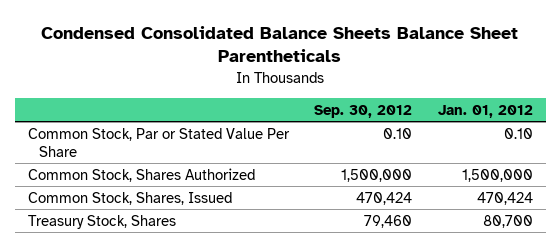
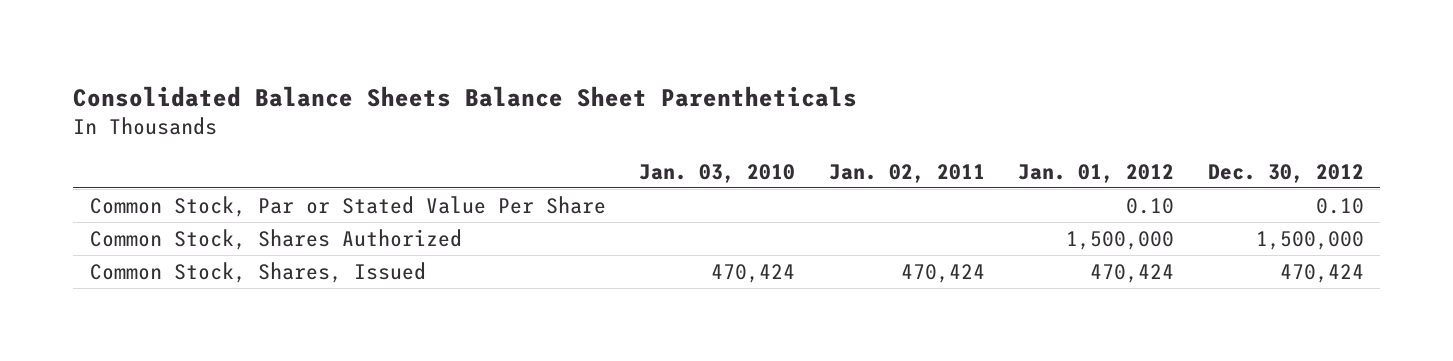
- Condensed Consolidated Balance Sheets Balance Sheet Parentheticals
+ Consolidated Balance Sheets Balance Sheet Parentheticals
- | Sep. 30, 2012 | Jan. 01, 2012
+ | Jan. 03, 2010 | Jan. 02, 2011 | Jan. 01, 2012 | Dec. 30, 2012
- Treasury Stock, Shares | 79,460 | 80,700

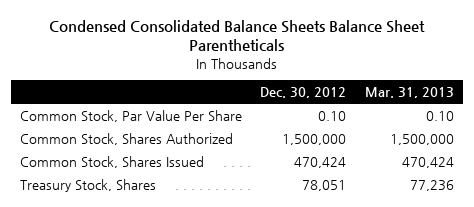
- Consolidated Balance Sheets Balance Sheet Parentheticals
+ Condensed Consolidated Balance Sheets Balance Sheet Parentheticals
- | Jan. 03, 2010 | Jan. 02, 2011 | Jan. 01, 2012 | Dec. 30, 2012
+ | Dec. 30, 2012 | Mar. 31, 2013
- Common Stock, Par or Stated Value Per Share | | | 0.10 | 0.10
+ Common Stock, Par Value Per Share | 0.10 | 0.10
- Common Stock, Shares, Issued | 470,424 | 470,424 | 470,424 | 470,424
+ Common Stock, Shares Issued | 470,424 | 470,424
+ Treasury Stock, Shares | 78,051 | 77,236

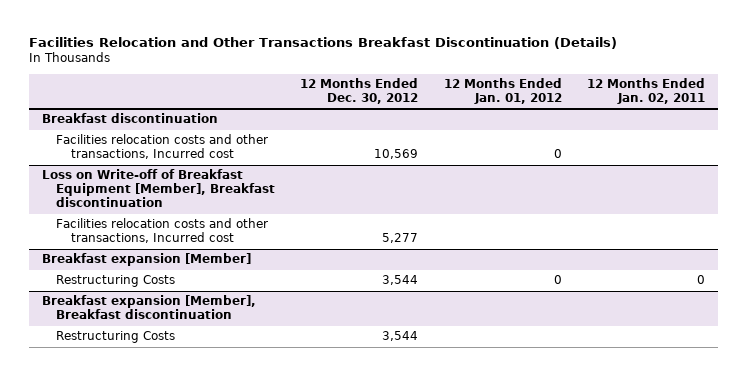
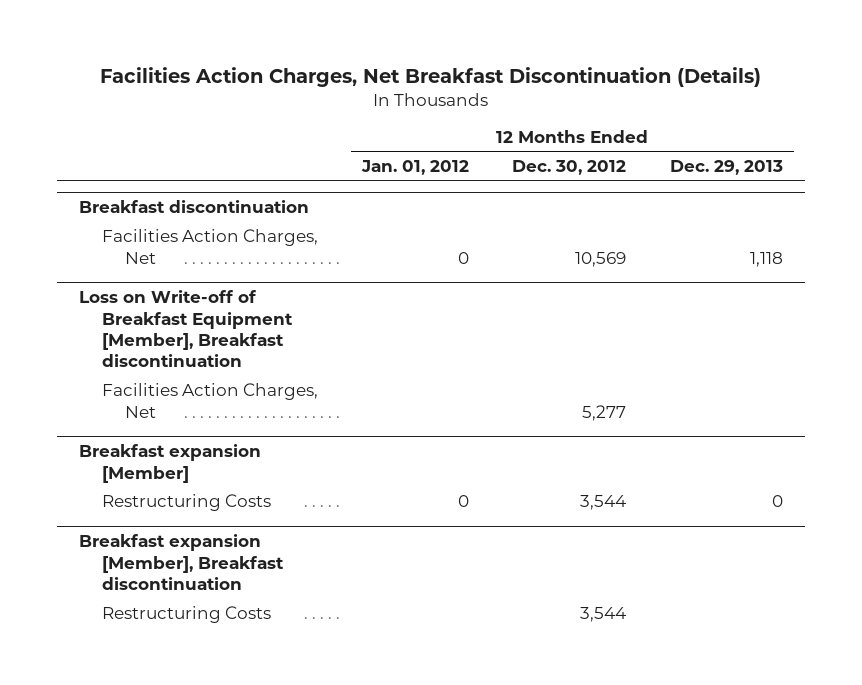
- Facilities Relocation and Other Transactions Breakfast Discontinuation (Details)
+ Facilities Action Charges, Net Breakfast Discontinuation (Details)
- | 12 Months Ended Dec. 30, 2012 | 12 Months Ended Jan. 01, 2012 | 12 Months Ended Jan. 02, 2011
+ | 12 Months Ended Jan. 01, 2012 | 12 Months Ended Dec. 30, 2012 | 12 Months Ended Dec. 29, 2013
@ Breakfast discontinuation
- Facilities relocation costs and other transactions, Incurred cost | 10,569 | 0 |
+ Facilities Action Charges, Net | 0 | 10,569 | 1,118
@ Loss on Write-off of Breakfast Equipment [Member], Breakfast discontinuation
- Facilities relocation costs and other transactions, Incurred cost | 5,277 | |
+ Facilities Action Charges, Net | | 5,277 |

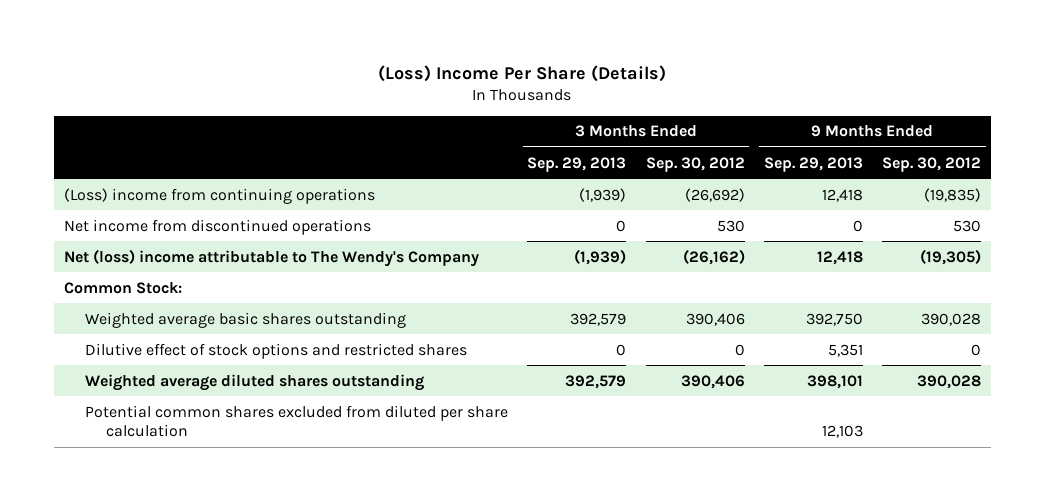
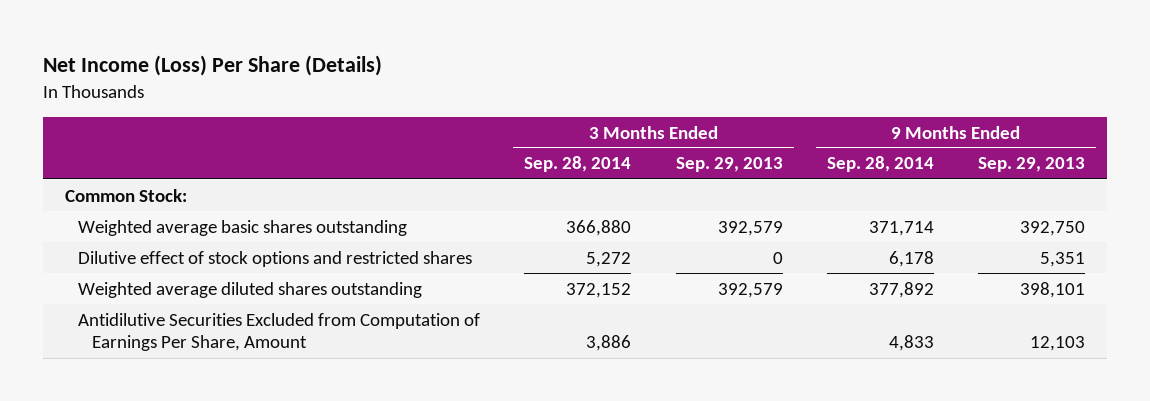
- (Loss) Income Per Share (Details)
+ Net Income (Loss) Per Share (Details)
- | 3 Months Ended Sep. 29, 2013 | 3 Months Ended Sep. 30, 2012 | 9 Months Ended Sep. 29, 2013 | 9 Months Ended Sep. 30, 2012
+ | 3 Months Ended Sep. 28, 2014 | 3 Months Ended Sep. 29, 2013 | 9 Months Ended Sep. 28, 2014 | 9 Months Ended Sep. 29, 2013
- (Loss) income from continuing operations | (1,939) | (26,692) | 12,418 | (19,835)
- Net income from discontinued operations | 0 | 530 | 0 | 530
- Net (loss) income attributable to The Wendy's Company | (1,939) | (26,162) | 12,418 | (19,305)
- Potential common shares excluded from diluted per share calculation | | | 12,103 |
+ Antidilutive Securities Excluded from Computation of Earnings Per Share, Amount | 3,886 | | 4,833 | 12,103

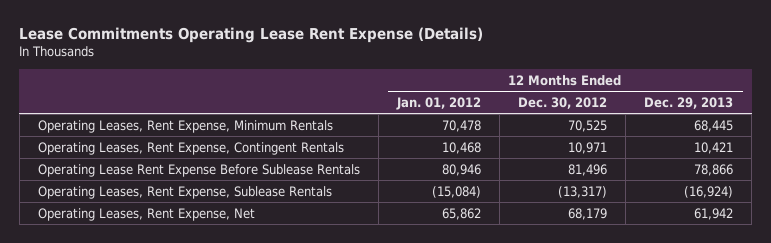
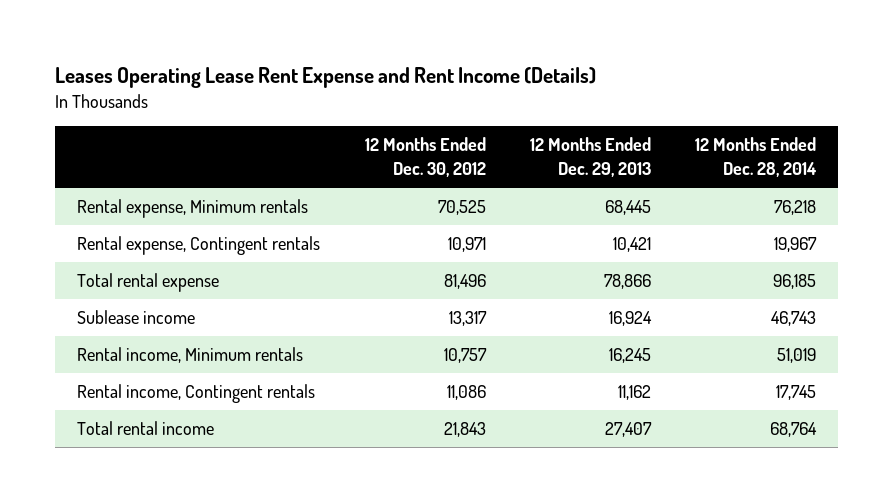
- Lease Commitments Operating Lease Rent Expense (Details)
+ Leases Operating Lease Rent Expense and Rent Income (Details)
- | 12 Months Ended Jan. 01, 2012 | 12 Months Ended Dec. 30, 2012 | 12 Months Ended Dec. 29, 2013
+ | 12 Months Ended Dec. 30, 2012 | 12 Months Ended Dec. 29, 2013 | 12 Months Ended Dec. 28, 2014
- Operating Leases, Rent Expense, Minimum Rentals | 70,478 | 70,525 | 68,445
- Operating Leases, Rent Expense, Contingent Rentals | 10,468 | 10,971 | 10,421
- Operating Lease Rent Expense Before Sublease Rentals | 80,946 | 81,496 | 78,866
- Operating Leases, Rent Expense, Sublease Rentals | (15,084) | (13,317) | (16,924)
- Operating Leases, Rent Expense, Net | 65,862 | 68,179 | 61,942
+ Rental expense, Minimum rentals | 70,525 | 68,445 | 76,218
+ Rental expense, Contingent rentals | 10,971 | 10,421 | 19,967
+ Total rental expense | 81,496 | 78,866 | 96,185
+ Sublease income | 13,317 | 16,924 | 46,743
+ Rental income, Minimum rentals | 10,757 | 16,245 | 51,019
+ Rental income, Contingent rentals | 11,086 | 11,162 | 17,745
+ Total rental income | 21,843 | 27,407 | 68,764

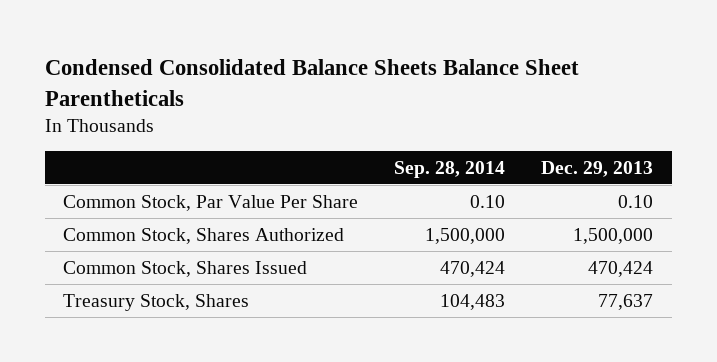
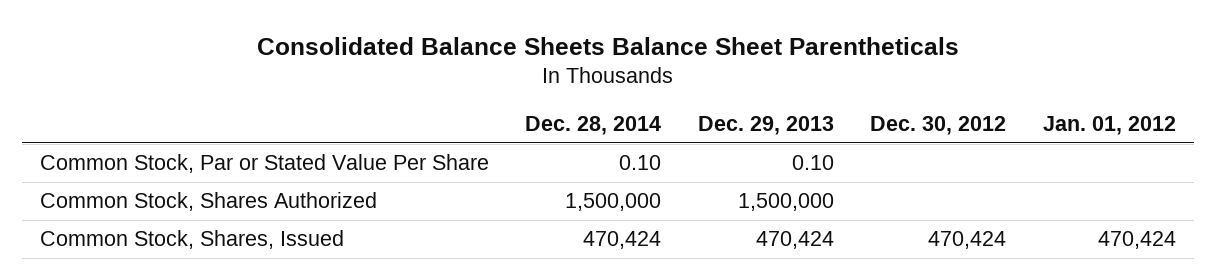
- Condensed Consolidated Balance Sheets Balance Sheet Parentheticals
+ Consolidated Balance Sheets Balance Sheet Parentheticals
- | Sep. 28, 2014 | Dec. 29, 2013
+ | Dec. 28, 2014 | Dec. 29, 2013 | Dec. 30, 2012 | Jan. 01, 2012
- Common Stock, Par Value Per Share | 0.10 | 0.10
+ Common Stock, Par or Stated Value Per Share | 0.10 | 0.10 | |
- Common Stock, Shares Issued | 470,424 | 470,424
- Treasury Stock, Shares | 104,483 | 77,637
+ Common Stock, Shares, Issued | 470,424 | 470,424 | 470,424 | 470,424

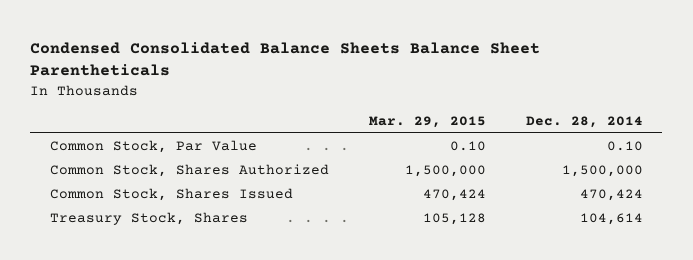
- Consolidated Balance Sheets Balance Sheet Parentheticals
+ Condensed Consolidated Balance Sheets Balance Sheet Parentheticals
- | Dec. 28, 2014 | Dec. 29, 2013 | Dec. 30, 2012 | Jan. 01, 2012
+ | Mar. 29, 2015 | Dec. 28, 2014
- Common Stock, Par or Stated Value Per Share | 0.10 | 0.10 | |
+ Common Stock, Par Value | 0.10 | 0.10
- Common Stock, Shares, Issued | 470,424 | 470,424 | 470,424 | 470,424
+ Common Stock, Shares Issued | 470,424 | 470,424
+ Treasury Stock, Shares | 105,128 | 104,614

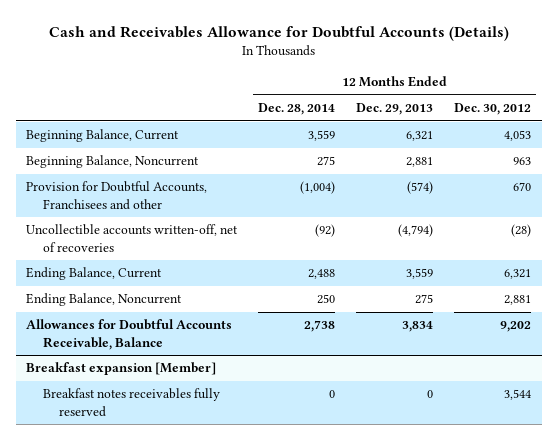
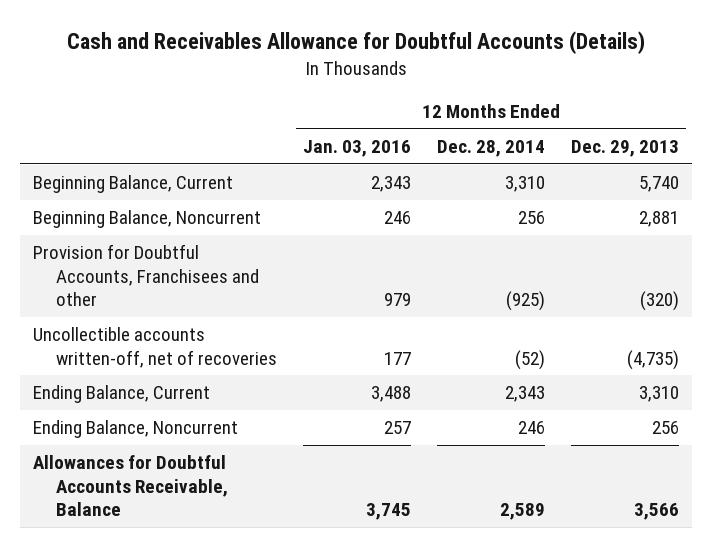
- | 12 Months Ended Dec. 28, 2014 | 12 Months Ended Dec. 29, 2013 | 12 Months Ended Dec. 30, 2012
+ | 12 Months Ended Jan. 03, 2016 | 12 Months Ended Dec. 28, 2014 | 12 Months Ended Dec. 29, 2013
- Beginning Balance, Current | 3,559 | 6,321 | 4,053
- Beginning Balance, Noncurrent | 275 | 2,881 | 963
- Provision for Doubtful Accounts, Franchisees and other | (1,004) | (574) | 670
- Uncollectible accounts written-off, net of recoveries | (92) | (4,794) | (28)
- Ending Balance, Current | 2,488 | 3,559 | 6,321
- Ending Balance, Noncurrent | 250 | 275 | 2,881
- Allowances for Doubtful Accounts Receivable, Balance | 2,738 | 3,834 | 9,202
- Breakfast expansion [Member]
- Breakfast notes receivables fully reserved | 0 | 0 | 3,544
+ Beginning Balance, Current | 2,343 | 3,310 | 5,740
+ Beginning Balance, Noncurrent | 246 | 256 | 2,881
+ Provision for Doubtful Accounts, Franchisees and other | 979 | (925) | (320)
+ Uncollectible accounts written-off, net of recoveries | 177 | (52) | (4,735)
+ Ending Balance, Current | 3,488 | 2,343 | 3,310
+ Ending Balance, Noncurrent | 257 | 246 | 256
+ Allowances for Doubtful Accounts Receivable, Balance | 3,745 | 2,589 | 3,566

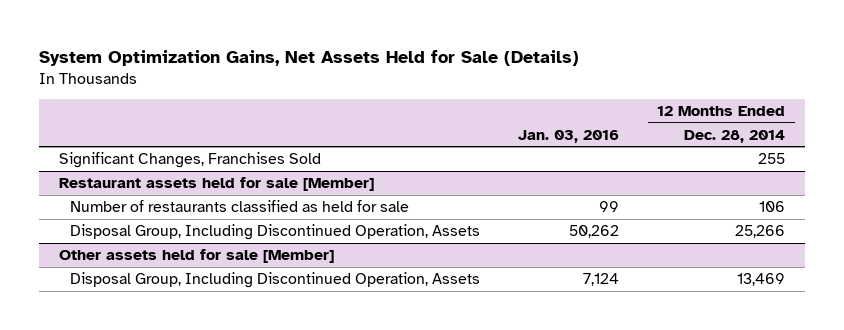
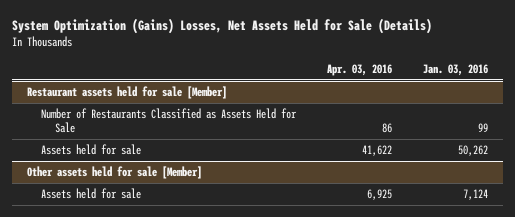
- System Optimization Gains, Net Assets Held for Sale (Details)
+ System Optimization (Gains) Losses, Net Assets Held for Sale (Details)
- | Jan. 03, 2016 | 12 Months Ended Dec. 28, 2014
+ | Apr. 03, 2016 | Jan. 03, 2016
- Significant Changes, Franchises Sold | | 255
@ Restaurant assets held for sale [Member]
- Number of restaurants classified as held for sale | 99 | 106
- Disposal Group, Including Discontinued Operation, Assets | 50,262 | 25,266
+ Number of Restaurants Classified as Assets Held for Sale | 86 | 99
+ Assets held for sale | 41,622 | 50,262
@ Other assets held for sale [Member]
- Disposal Group, Including Discontinued Operation, Assets | 7,124 | 13,469
+ Assets held for sale | 6,925 | 7,124

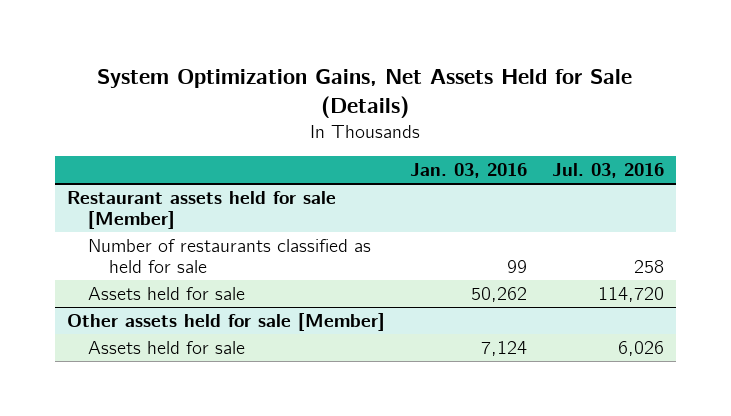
- System Optimization (Gains) Losses, Net Assets Held for Sale (Details)
+ System Optimization Gains, Net Assets Held for Sale (Details)
- | Apr. 03, 2016 | Jan. 03, 2016
+ | Jan. 03, 2016 | Jul. 03, 2016
@ Restaurant assets held for sale [Member]
- Number of Restaurants Classified as Assets Held for Sale | 86 | 99
+ Number of restaurants classified as held for sale | 99 | 258

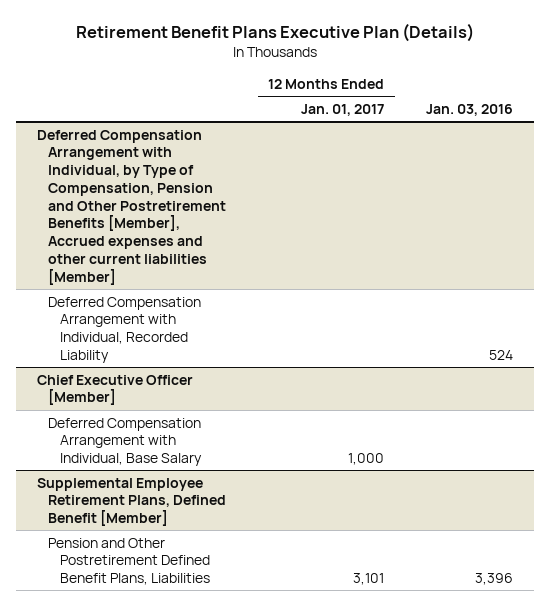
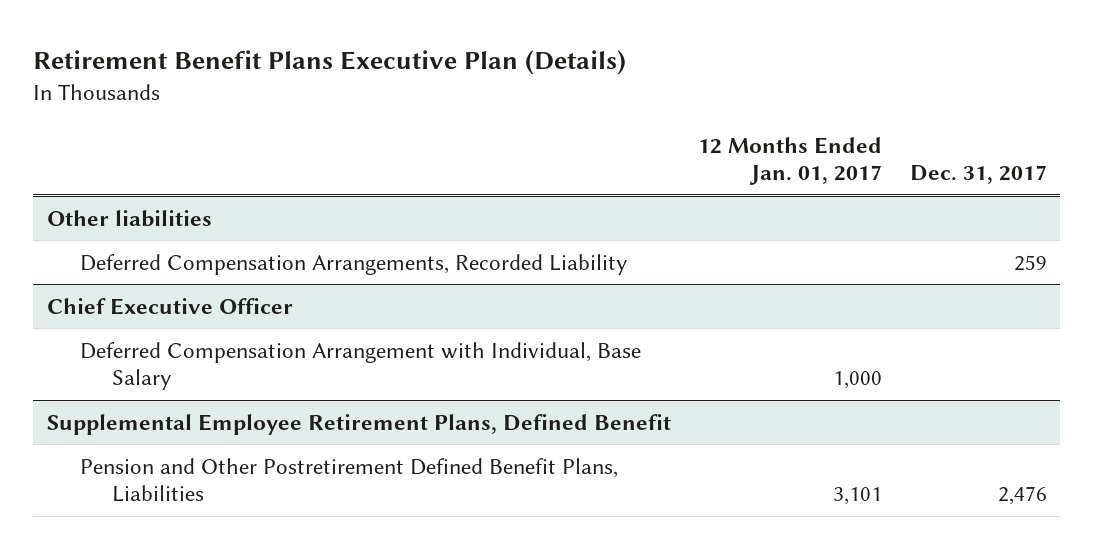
- | 12 Months Ended Jan. 01, 2017 | Jan. 03, 2016
+ | 12 Months Ended Jan. 01, 2017 | Dec. 31, 2017
- Deferred Compensation Arrangement with Individual, by Type of Compensation, Pension and Other Postretirement Benefits [Member], Accrued expenses and other current liabilities [Member]
- Deferred Compensation Arrangement with Individual, Recorded Liability | | 524
- Chief Executive Officer [Member]
+ Other liabilities
+ Deferred Compensation Arrangements, Recorded Liability | | 259
+ Chief Executive Officer
- Supplemental Employee Retirement Plans, Defined Benefit [Member]
+ Supplemental Employee Retirement Plans, Defined Benefit

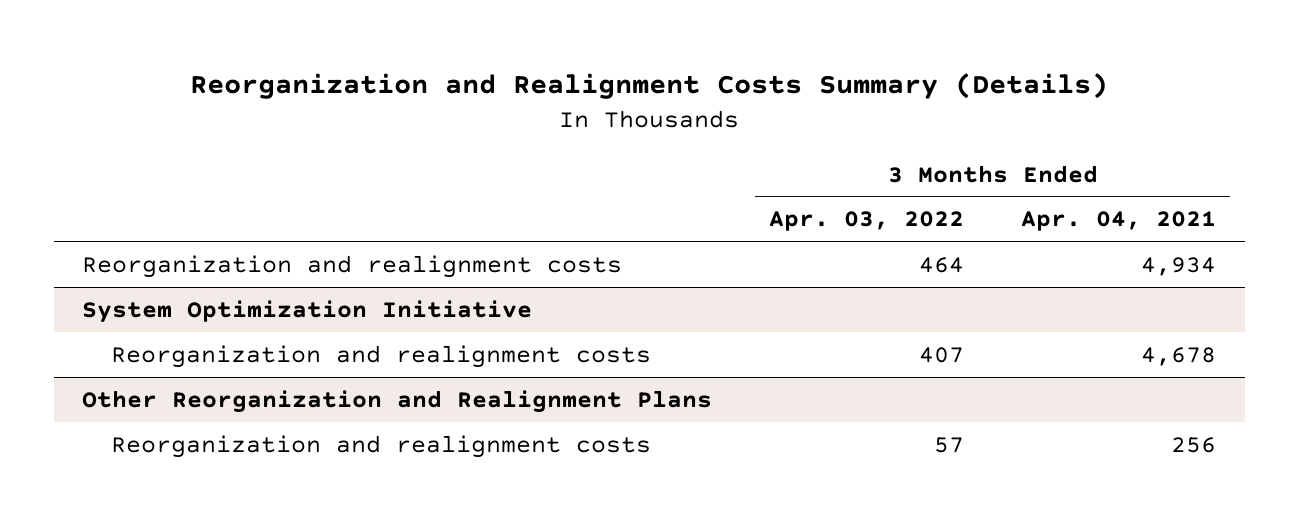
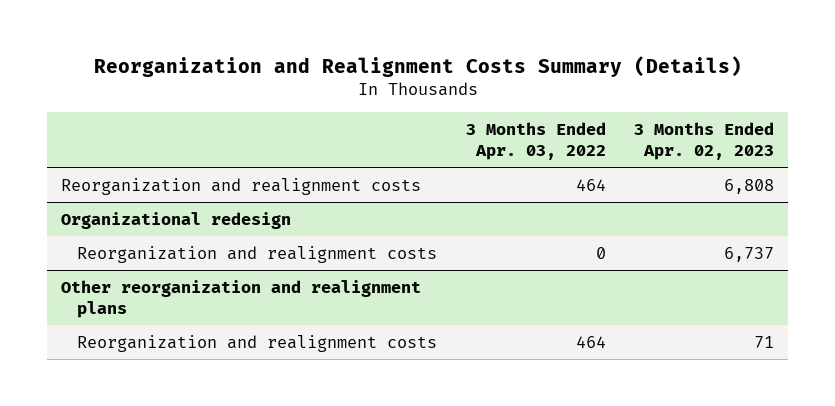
- | 3 Months Ended Apr. 03, 2022 | 3 Months Ended Apr. 04, 2021
+ | 3 Months Ended Apr. 03, 2022 | 3 Months Ended Apr. 02, 2023
- System Optimization Initiative
- Reorganization and realignment costs | 407 | 4,678
- Other Reorganization and Realignment Plans
- Reorganization and realignment costs | 57 | 256
+ Organizational redesign
+ Reorganization and realignment costs | 0 | 6,737
+ Other reorganization and realignment plans
+ Reorganization and realignment costs | 464 | 71

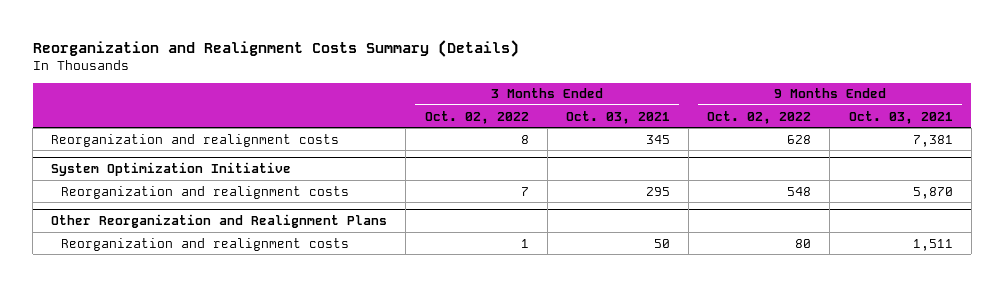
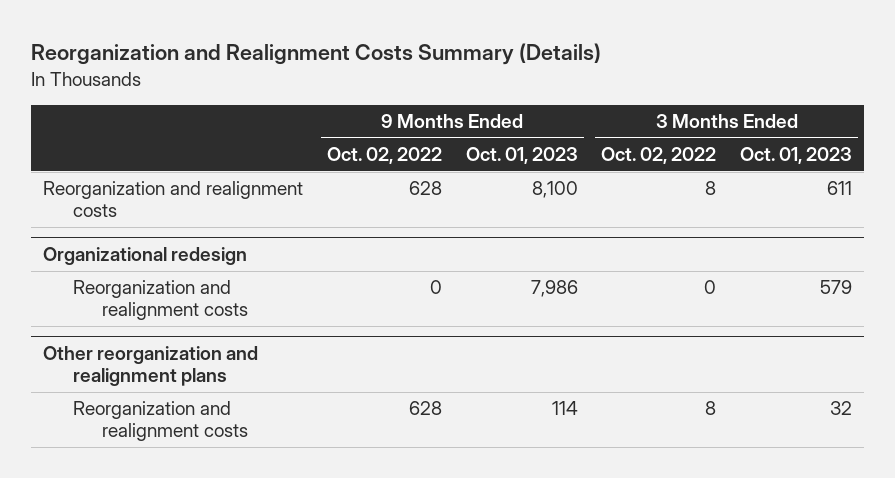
- | 3 Months Ended Oct. 02, 2022 | 3 Months Ended Oct. 03, 2021 | 9 Months Ended Oct. 02, 2022 | 9 Months Ended Oct. 03, 2021
+ | 9 Months Ended Oct. 02, 2022 | 9 Months Ended Oct. 01, 2023 | 3 Months Ended Oct. 02, 2022 | 3 Months Ended Oct. 01, 2023
- System Optimization Initiative
- Reorganization and realignment costs | 7 | 295 | 548 | 5,870
- Other Reorganization and Realignment Plans
- Reorganization and realignment costs | 1 | 50 | 80 | 1,511
+ Organizational redesign
+ Reorganization and realignment costs | 0 | 7,986 | 0 | 579
+ Other reorganization and realignment plans
+ Reorganization and realignment costs | 628 | 114 | 8 | 32

